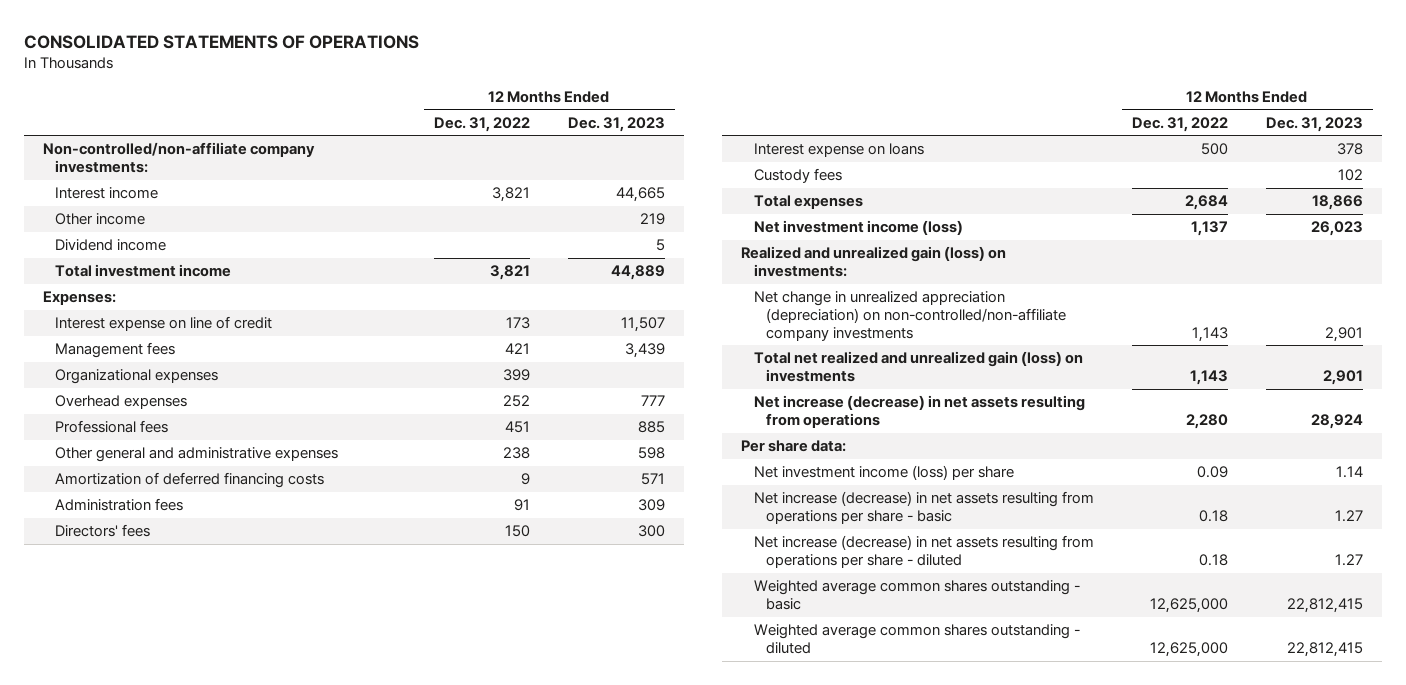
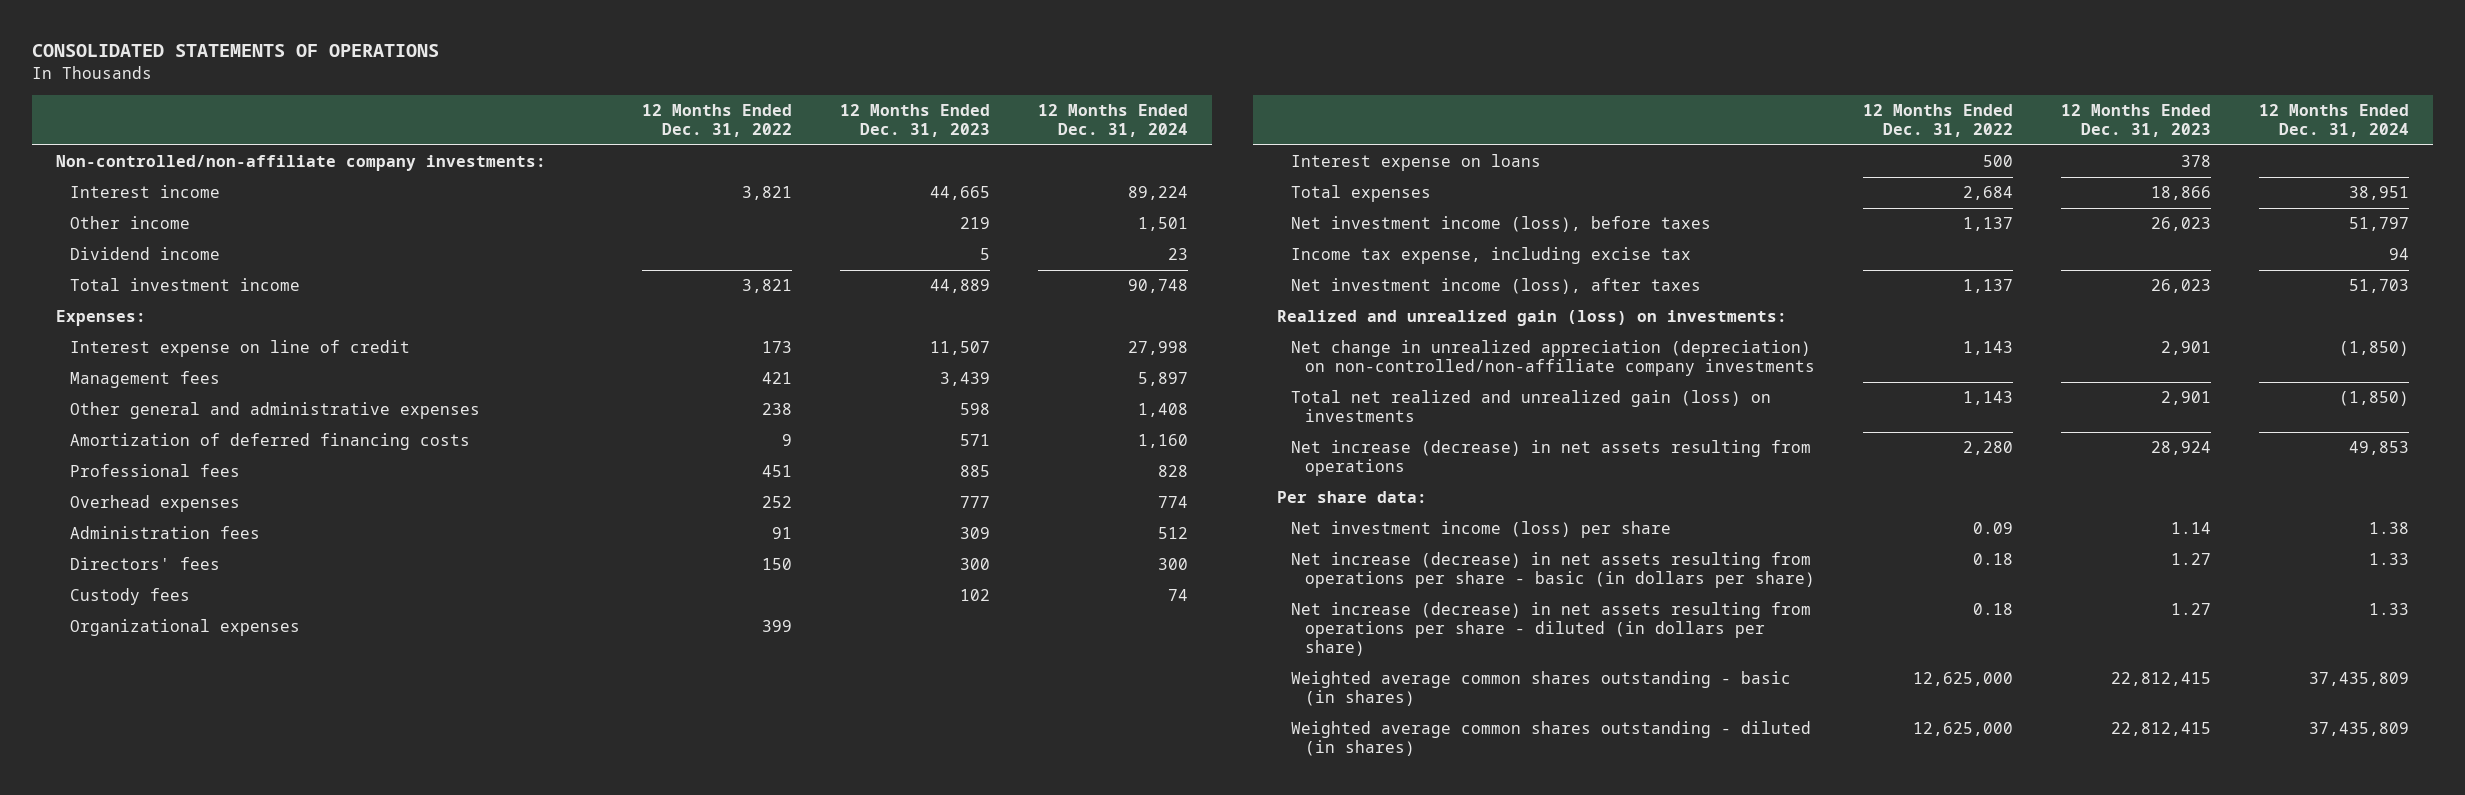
- | 12 Months Ended Dec. 31, 2022 | 12 Months Ended Dec. 31, 2023
+ | 12 Months Ended Dec. 31, 2022 | 12 Months Ended Dec. 31, 2023 | 12 Months Ended Dec. 31, 2024
moved down: Professional fees | 451 | 885 | 828
moved down: Overhead expenses | 252 | 777 | 774
moved down: Organizational expenses | 399 | |
moved down: Interest expense on loans | 500 | 378 |
- Net investment income (loss) | 1,137 | 26,023
+ Net investment income (loss), before taxes | 1,137 | 26,023 | 51,797
+ Income tax expense, including excise tax | | | 94
+ Net investment income (loss), after taxes | 1,137 | 26,023 | 51,703
- Net increase (decrease) in net assets resulting from operations per share - basic | 0.18 | 1.27
- Net increase (decrease) in net assets resulting from operations per share - diluted | 0.18 | 1.27
- Weighted average common shares outstanding - basic | 12,625,000 | 22,812,415
- Weighted average common shares outstanding - diluted | 12,625,000 | 22,812,415
+ Net increase (decrease) in net assets resulting from operations per share - basic (in dollars per share) | 0.18 | 1.27 | 1.33
+ Net increase (decrease) in net assets resulting from operations per share - diluted (in dollars per share) | 0.18 | 1.27 | 1.33
+ Weighted average common shares outstanding - basic (in shares) | 12,625,000 | 22,812,415 | 37,435,809
+ Weighted average common shares outstanding - diluted (in shares) | 12,625,000 | 22,812,415 | 37,435,809

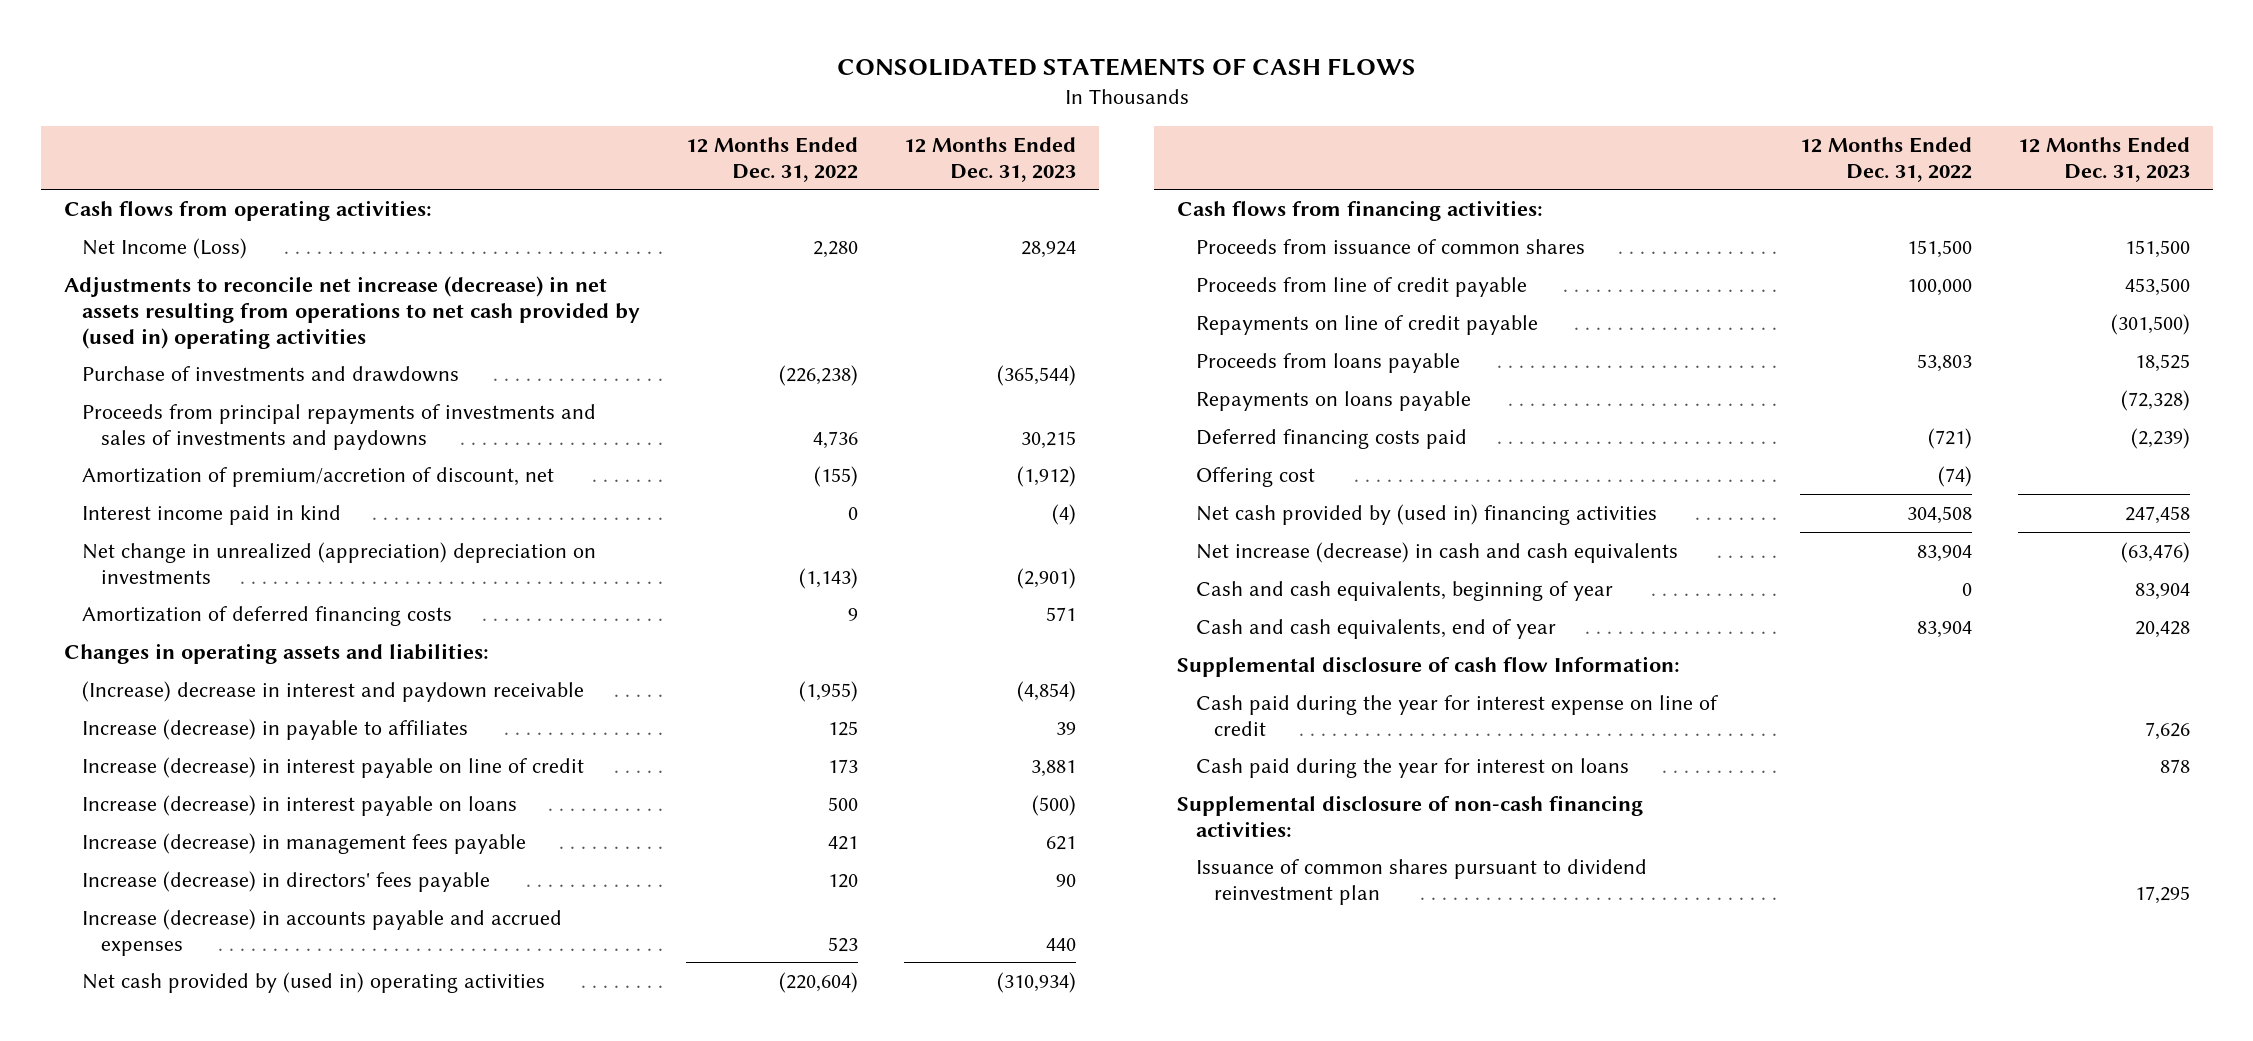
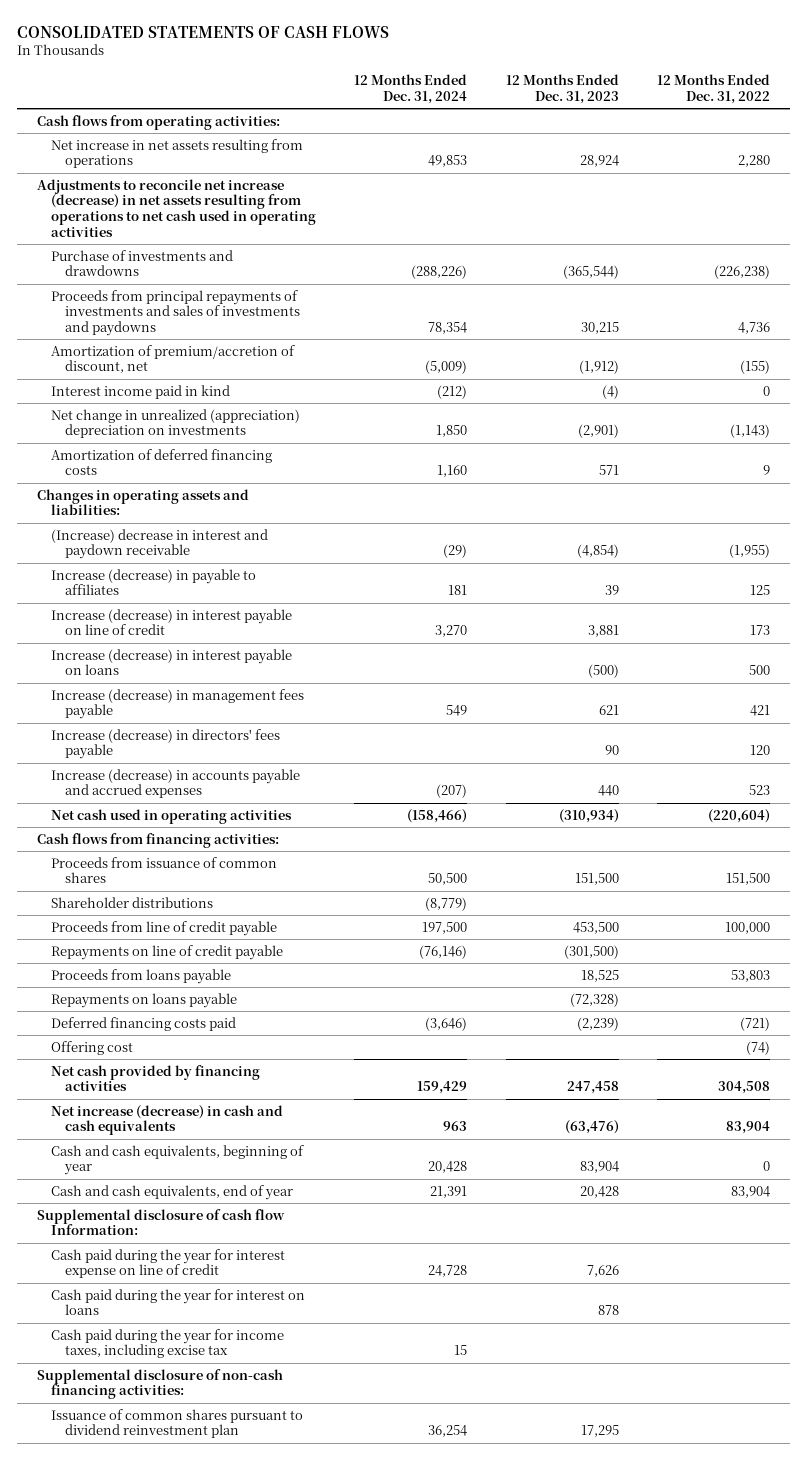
- | 12 Months Ended Dec. 31, 2022 | 12 Months Ended Dec. 31, 2023
+ | 12 Months Ended Dec. 31, 2024 | 12 Months Ended Dec. 31, 2023 | 12 Months Ended Dec. 31, 2022
- Net Income (Loss) | 2,280 | 28,924
- Adjustments to reconcile net increase (decrease) in net assets resulting from operations to net cash provided by (used in) operating activities
+ Net increase in net assets resulting from operations | 49,853 | 28,924 | 2,280
+ Adjustments to reconcile net increase (decrease) in net assets resulting from operations to net cash used in operating activities
- Net cash provided by (used in) operating activities | (220,604) | (310,934)
+ Net cash used in operating activities | (158,466) | (310,934) | (220,604)
+ Shareholder distributions | (8,779) | |
- Net cash provided by (used in) financing activities | 304,508 | 247,458
+ Net cash provided by financing activities | 159,429 | 247,458 | 304,508
+ Cash paid during the year for income taxes, including excise tax | 15 | |

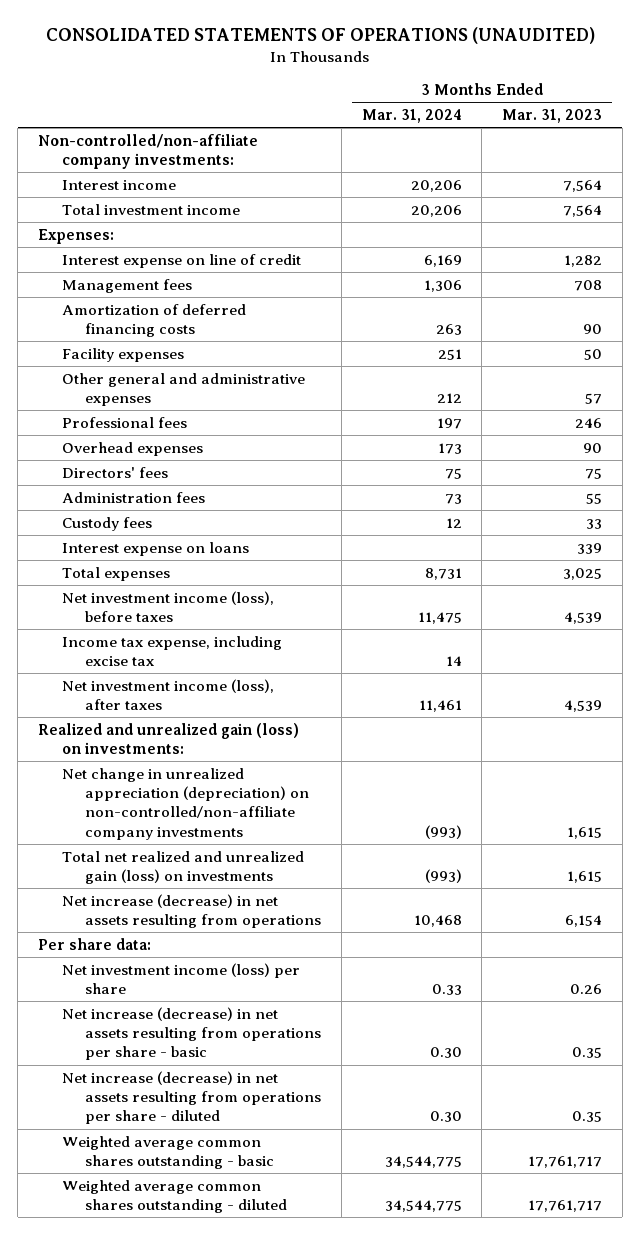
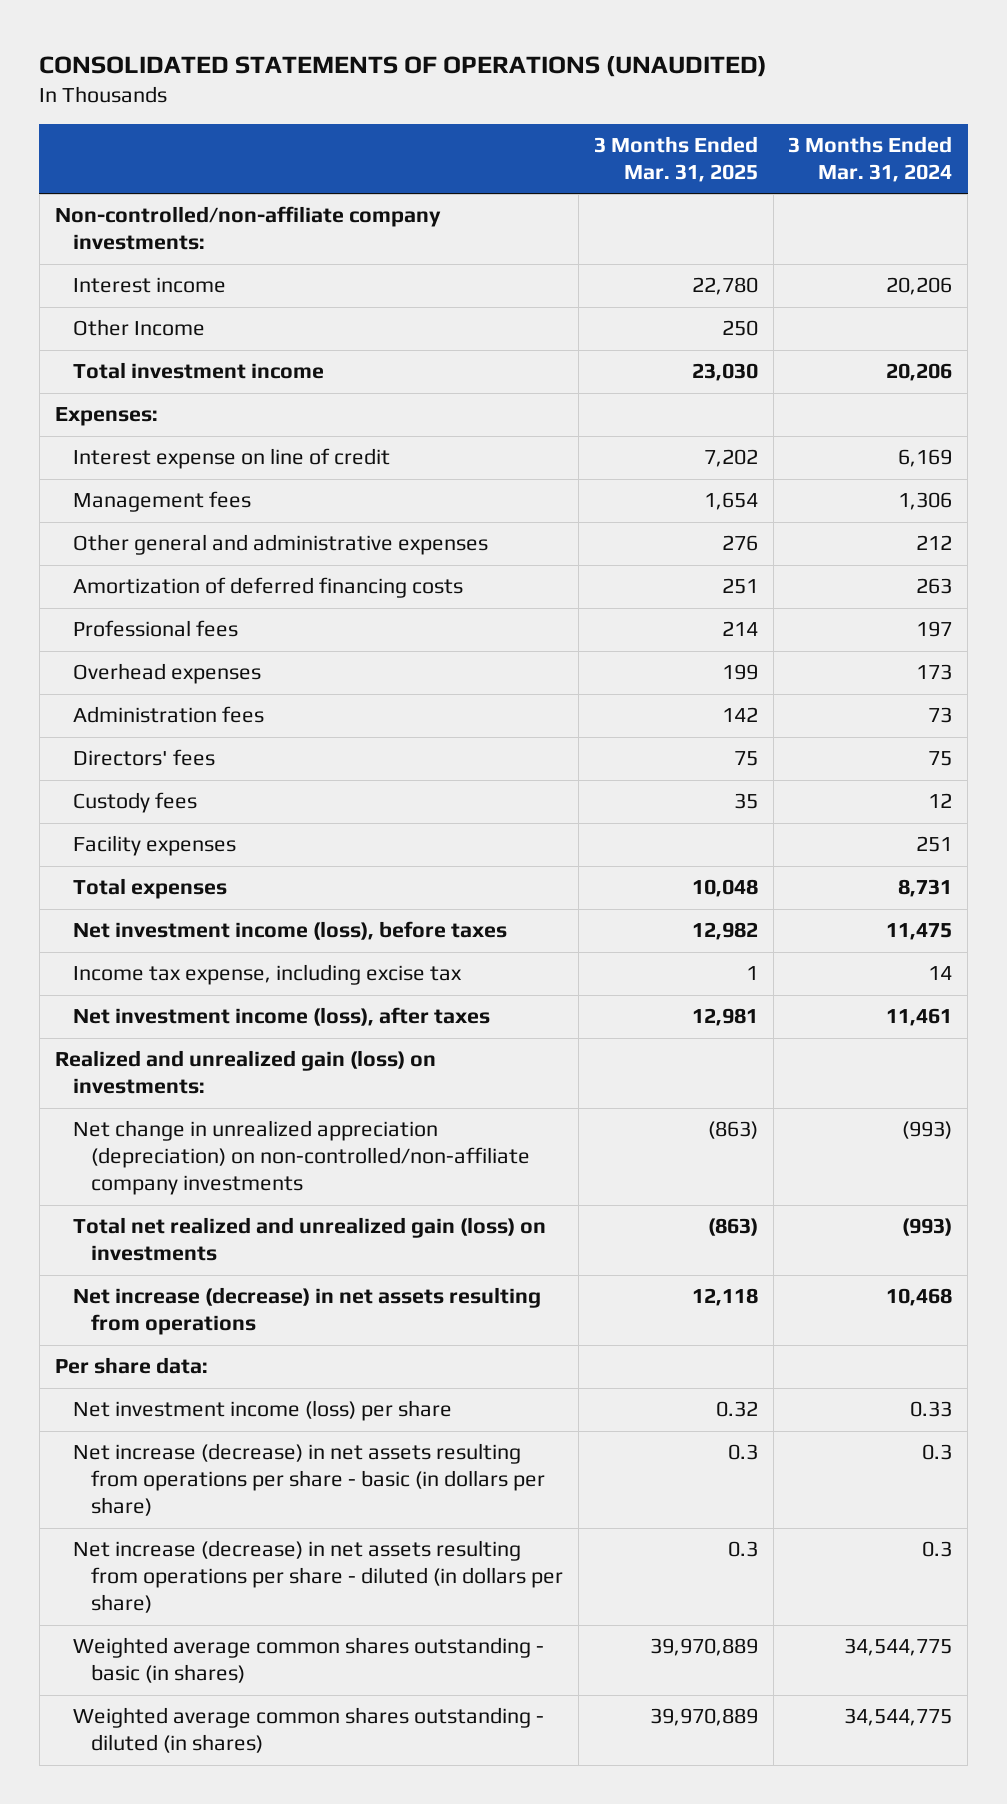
- | 3 Months Ended Mar. 31, 2024 | 3 Months Ended Mar. 31, 2023
+ | 3 Months Ended Mar. 31, 2025 | 3 Months Ended Mar. 31, 2024
+ Other Income | 250 |
moved down: Amortization of deferred financing costs | 251 | 263
moved down: Directors' fees | 75 | 75
- Interest expense on loans | | 339
moved down: Facility expenses | | 251
- Net increase (decrease) in net assets resulting from operations per share - basic | 0.30 | 0.35
- Net increase (decrease) in net assets resulting from operations per share - diluted | 0.30 | 0.35
- Weighted average common shares outstanding - basic | 34,544,775 | 17,761,717
- Weighted average common shares outstanding - diluted | 34,544,775 | 17,761,717
+ Net increase (decrease) in net assets resulting from operations per share - basic (in dollars per share) | 0.3 | 0.3
+ Net increase (decrease) in net assets resulting from operations per share - diluted (in dollars per share) | 0.3 | 0.3
+ Weighted average common shares outstanding - basic (in shares) | 39,970,889 | 34,544,775
+ Weighted average common shares outstanding - diluted (in shares) | 39,970,889 | 34,544,775

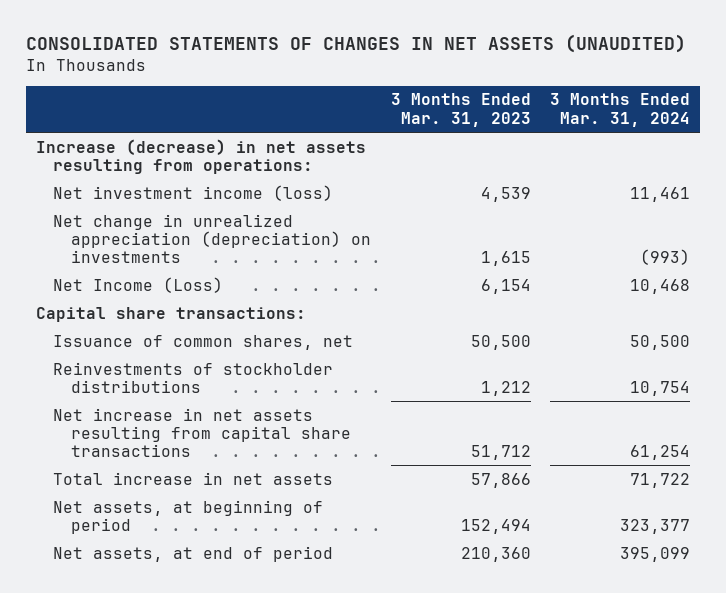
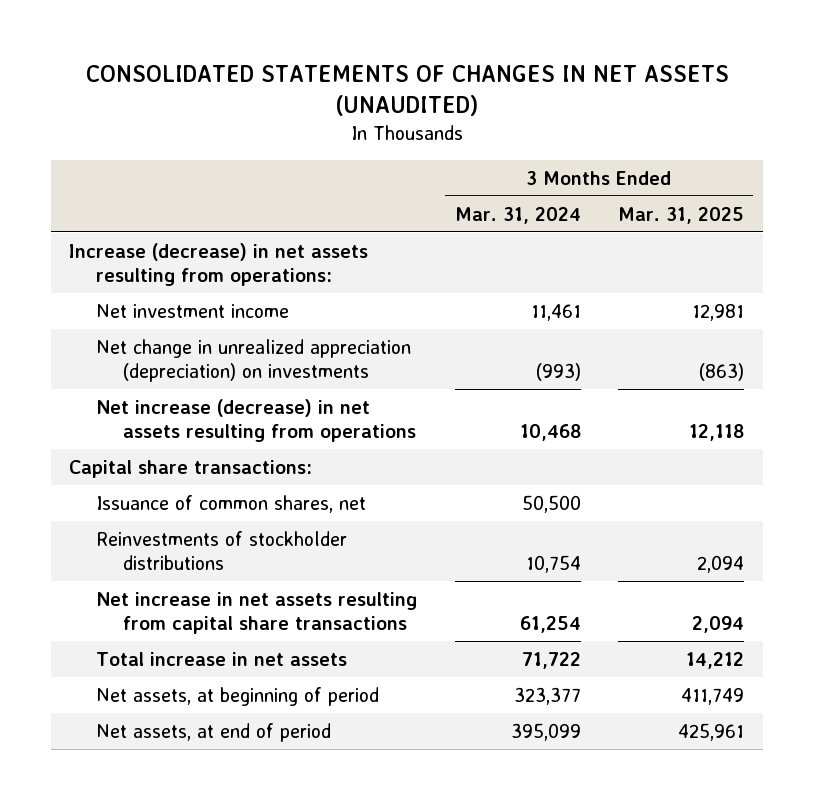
- | 3 Months Ended Mar. 31, 2023 | 3 Months Ended Mar. 31, 2024
+ | 3 Months Ended Mar. 31, 2024 | 3 Months Ended Mar. 31, 2025
- Net investment income (loss) | 4,539 | 11,461
+ Net investment income | 11,461 | 12,981
- Net Income (Loss) | 6,154 | 10,468
+ Net increase (decrease) in net assets resulting from operations | 10,468 | 12,118

